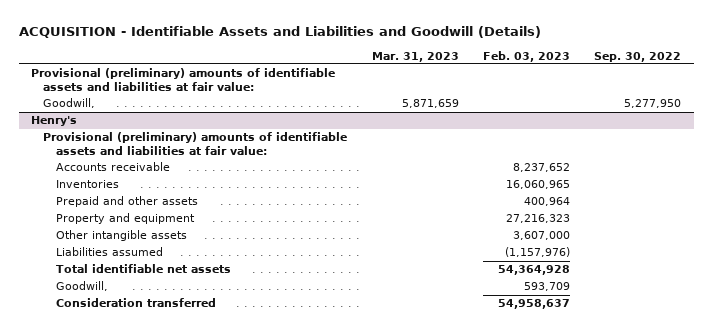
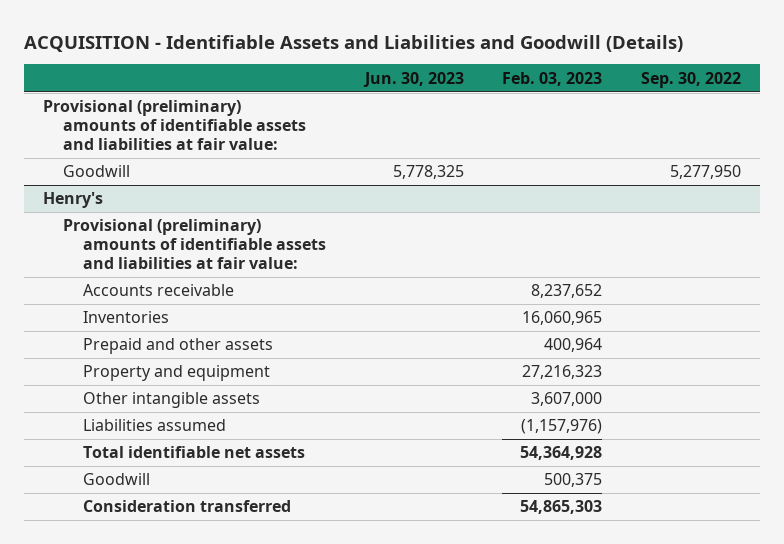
- | Mar. 31, 2023 | Feb. 03, 2023 | Sep. 30, 2022
+ | Jun. 30, 2023 | Feb. 03, 2023 | Sep. 30, 2022
- Goodwill, | 5,871,659 | | 5,277,950
+ Goodwill | 5,778,325 | | 5,277,950
@ Henry's
- Goodwill, | | 593,709 |
- Consideration transferred | | 54,958,637 |
+ Goodwill | | 500,375 |
+ Consideration transferred | | 54,865,303 |

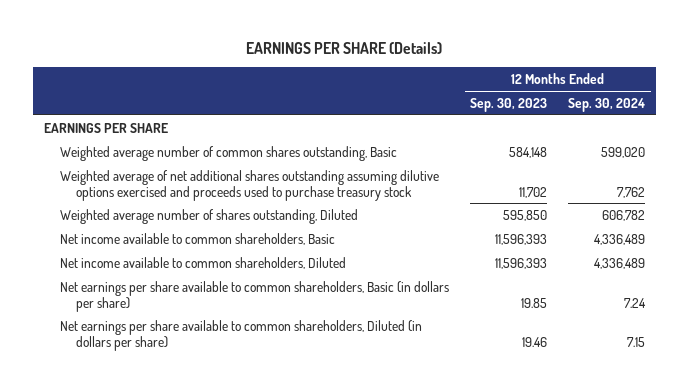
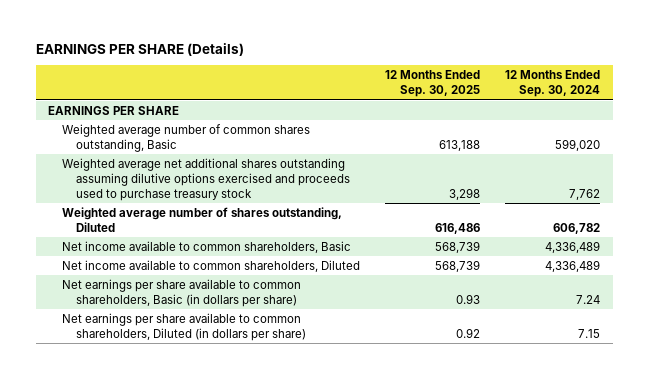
- | 12 Months Ended Sep. 30, 2023 | 12 Months Ended Sep. 30, 2024
+ | 12 Months Ended Sep. 30, 2025 | 12 Months Ended Sep. 30, 2024
- Weighted average of net additional shares outstanding assuming dilutive options exercised and proceeds used to purchase treasury stock | 11,702 | 7,762
+ Weighted average net additional shares outstanding assuming dilutive options exercised and proceeds used to purchase treasury stock | 3,298 | 7,762

